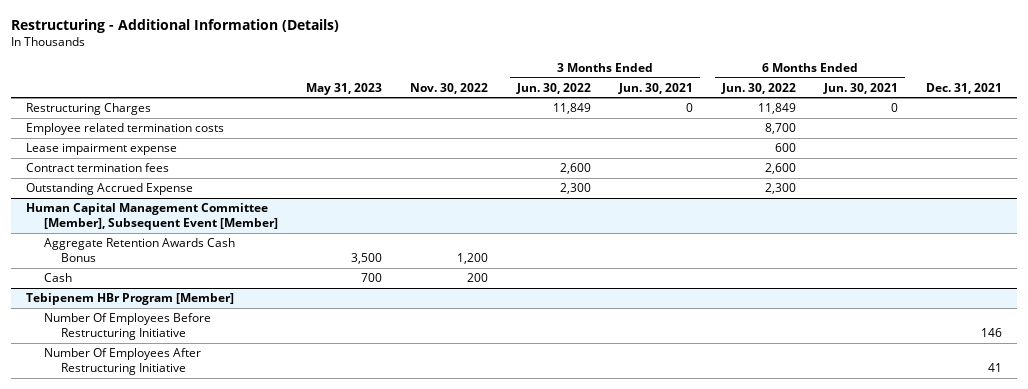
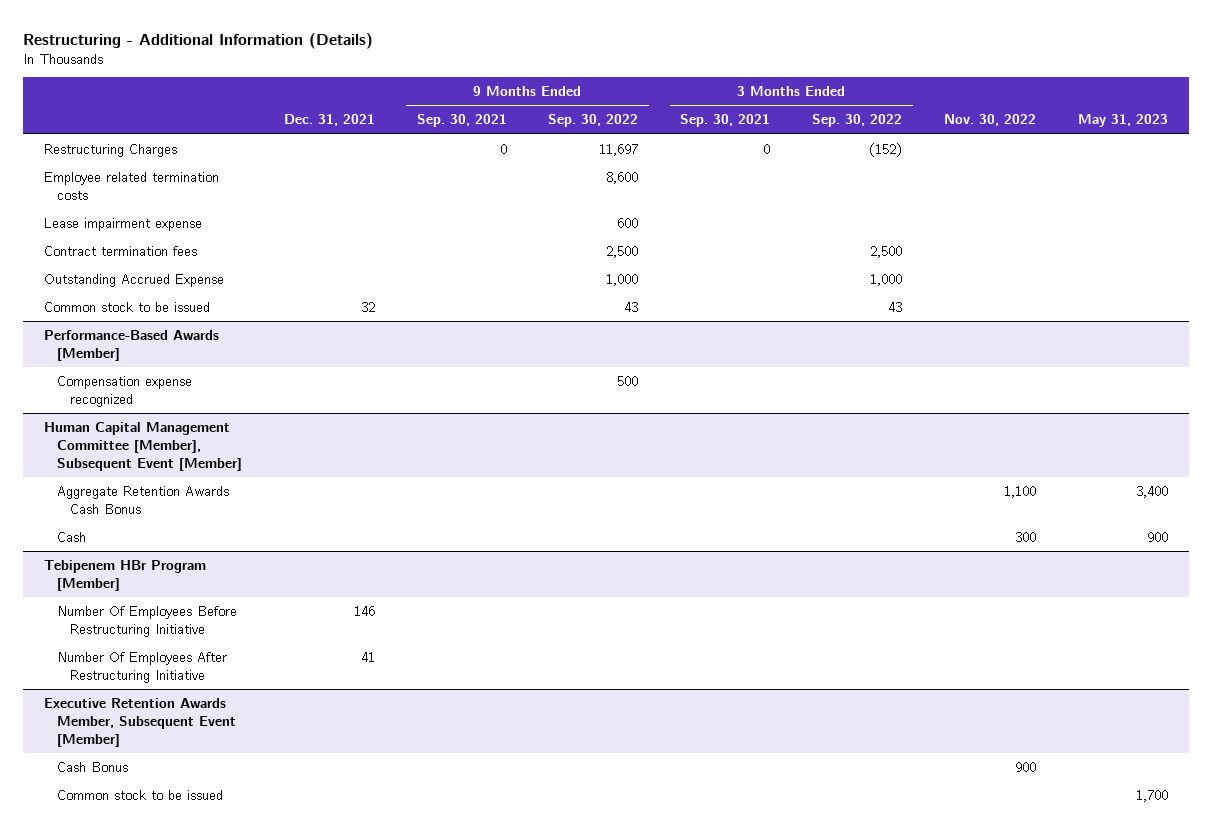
- | May 31, 2023 | Nov. 30, 2022 | 3 Months Ended Jun. 30, 2022 | 3 Months Ended Jun. 30, 2021 | 6 Months Ended Jun. 30, 2022 | 6 Months Ended Jun. 30, 2021 | Dec. 31, 2021
+ | Dec. 31, 2021 | 9 Months Ended Sep. 30, 2021 | 9 Months Ended Sep. 30, 2022 | 3 Months Ended Sep. 30, 2021 | 3 Months Ended Sep. 30, 2022 | Nov. 30, 2022 | May 31, 2023
+ Common stock to be issued | 32 | | 43 | | 43 | |
+ Performance-Based Awards [Member]
+ Compensation expense recognized | | | 500 | | | |
@ Human Capital Management Committee [Member], Subsequent Event [Member]
- Aggregate Retention Awards Cash Bonus | 3,500 | 1,200 | | | | |
- Cash | 700 | 200 | | | | |
+ Aggregate Retention Awards Cash Bonus | | | | | | 1,100 | 3,400
+ Cash | | | | | | 300 | 900
+ Executive Retention Awards Member, Subsequent Event [Member]
+ Cash Bonus | | | | | | 900 |
+ Common stock to be issued | | | | | | | 1,700

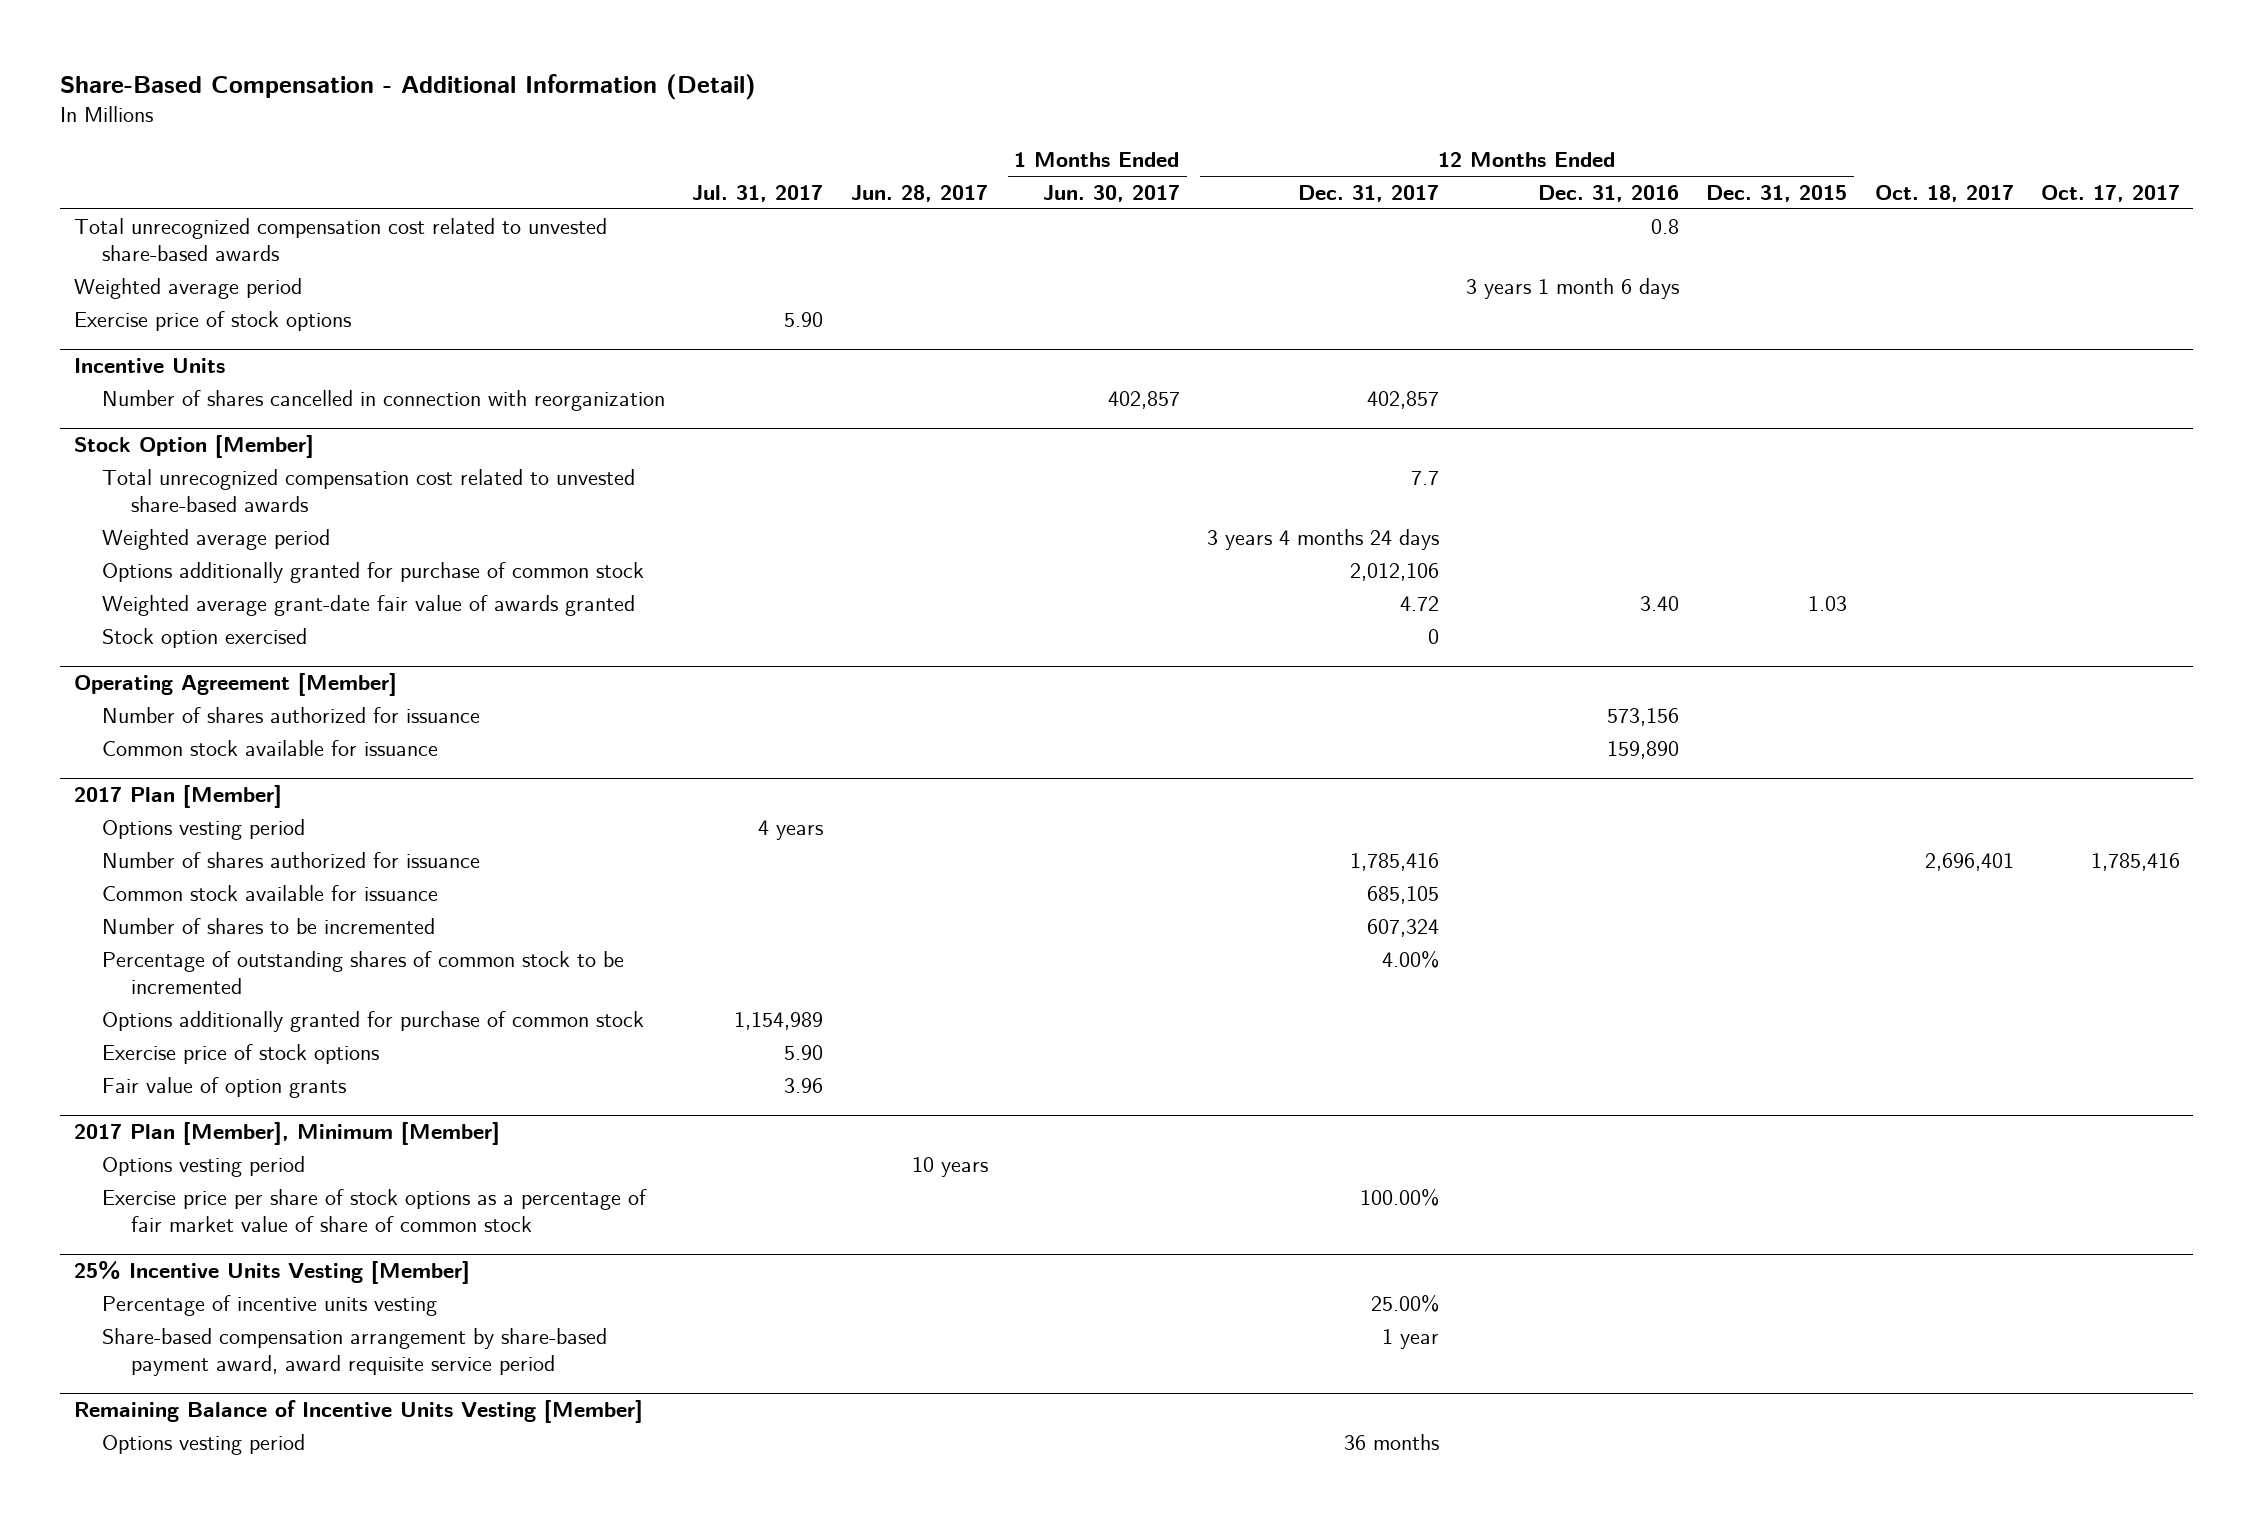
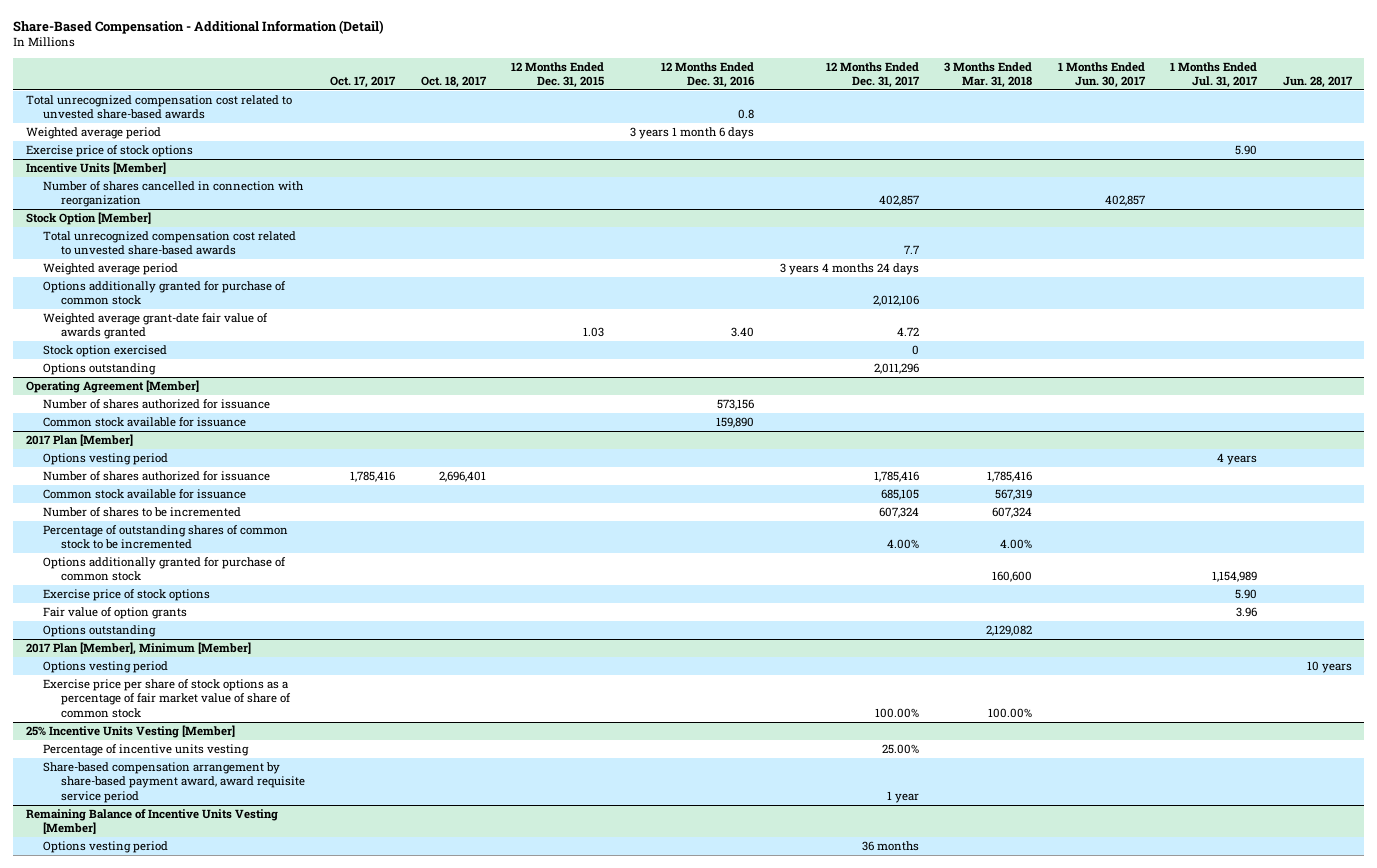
- | Jul. 31, 2017 | Jun. 28, 2017 | 1 Months Ended Jun. 30, 2017 | 12 Months Ended Dec. 31, 2017 | 12 Months Ended Dec. 31, 2016 | 12 Months Ended Dec. 31, 2015 | Oct. 18, 2017 | Oct. 17, 2017
+ | Oct. 17, 2017 | Oct. 18, 2017 | 12 Months Ended Dec. 31, 2015 | 12 Months Ended Dec. 31, 2016 | 12 Months Ended Dec. 31, 2017 | 3 Months Ended Mar. 31, 2018 | 1 Months Ended Jun. 30, 2017 | 1 Months Ended Jul. 31, 2017 | Jun. 28, 2017
- Incentive Units
+ Incentive Units [Member]
@ Stock Option [Member]
+ Options outstanding | | | | | 2,011,296 | | | |
@ 2017 Plan [Member]
+ Options outstanding | | | | | | 2,129,082 | | |

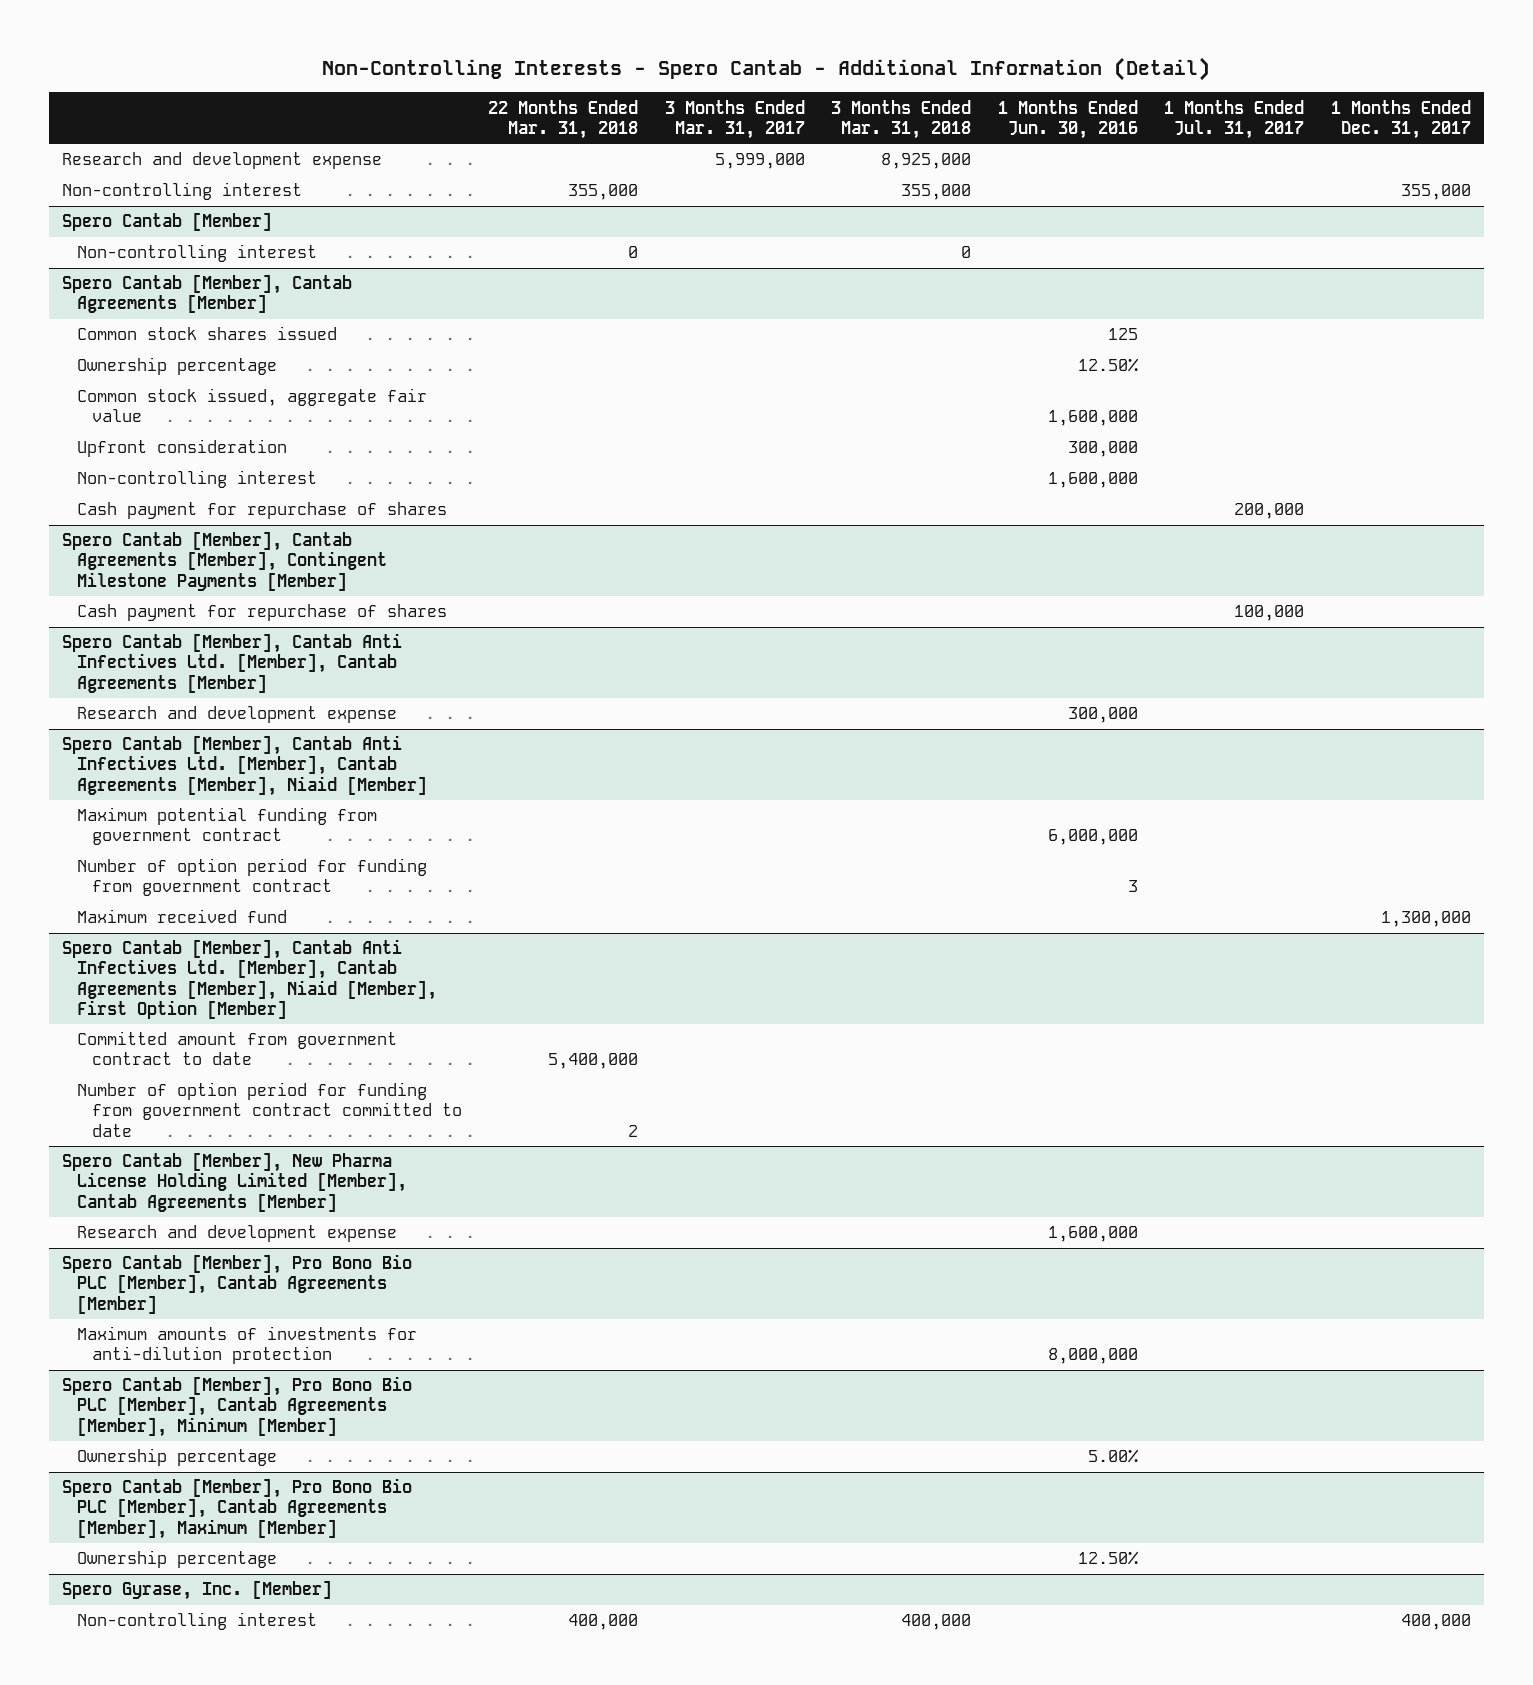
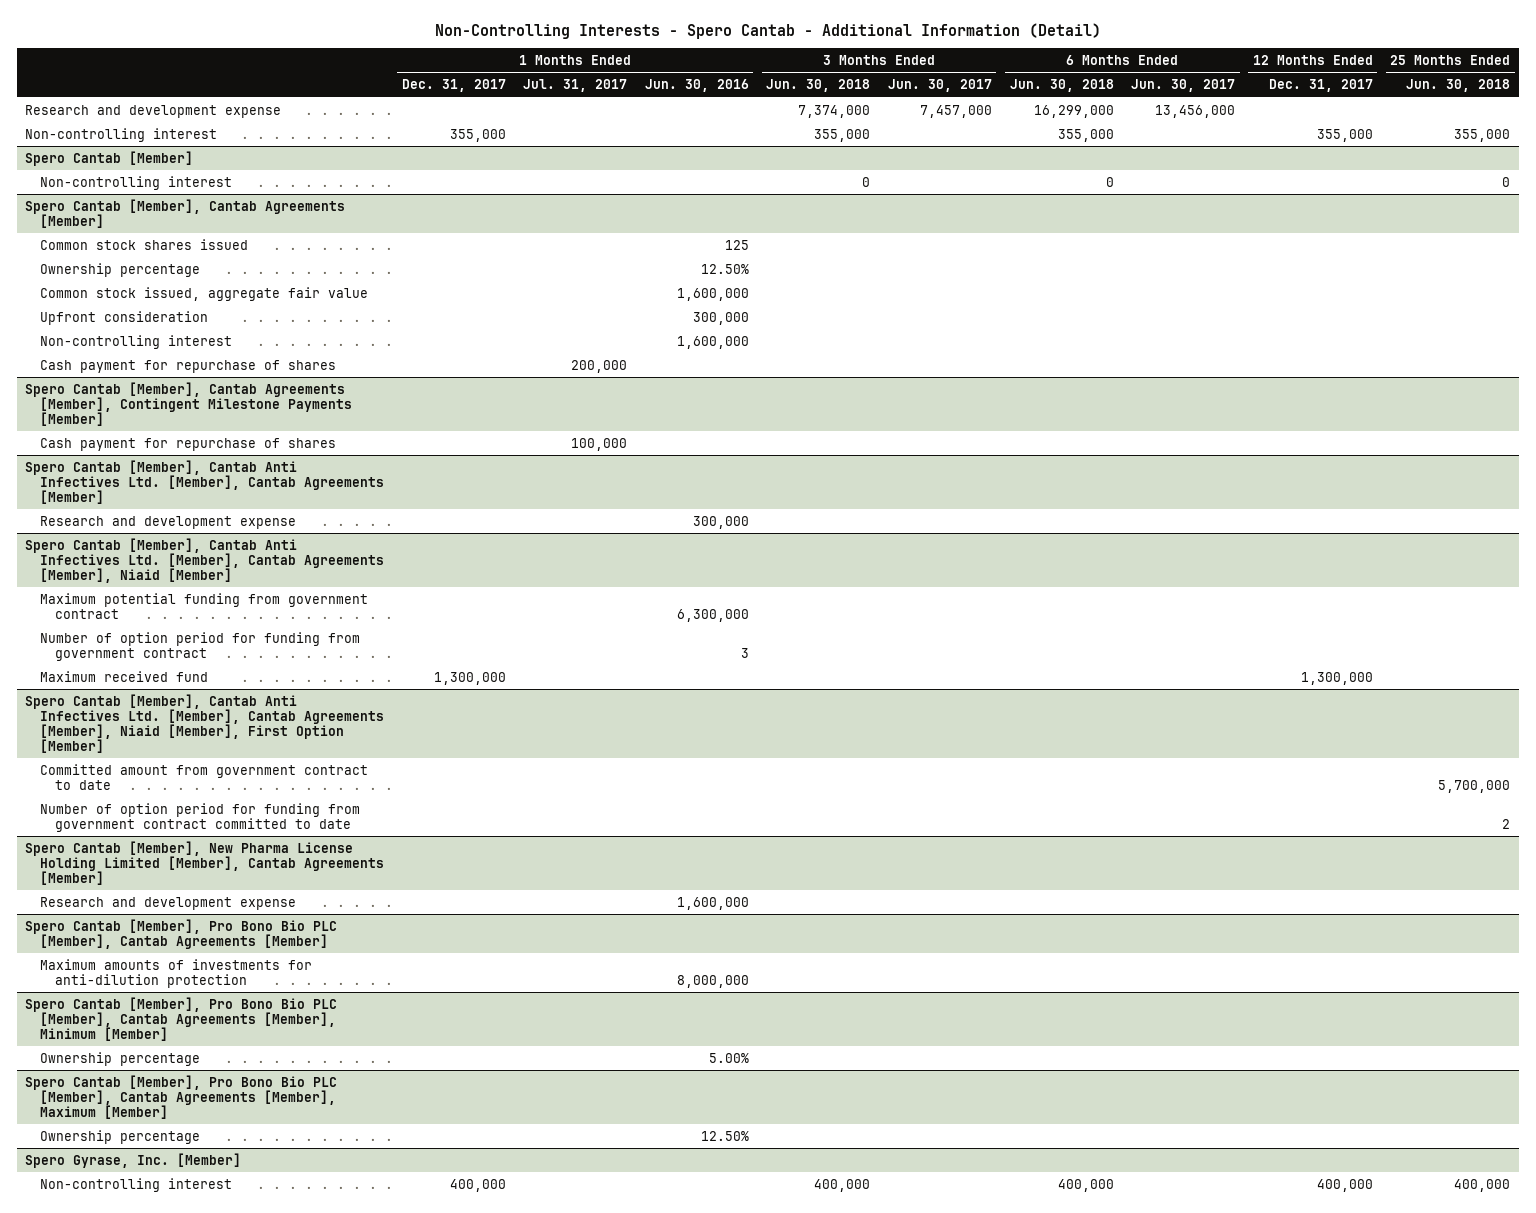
- | 22 Months Ended Mar. 31, 2018 | 3 Months Ended Mar. 31, 2017 | 3 Months Ended Mar. 31, 2018 | 1 Months Ended Jun. 30, 2016 | 1 Months Ended Jul. 31, 2017 | 1 Months Ended Dec. 31, 2017
+ | 1 Months Ended Dec. 31, 2017 | 1 Months Ended Jul. 31, 2017 | 1 Months Ended Jun. 30, 2016 | 3 Months Ended Jun. 30, 2018 | 3 Months Ended Jun. 30, 2017 | 6 Months Ended Jun. 30, 2018 | 6 Months Ended Jun. 30, 2017 | 12 Months Ended Dec. 31, 2017 | 25 Months Ended Jun. 30, 2018
@ Spero Cantab [Member], Cantab Anti Infectives Ltd. [Member], Cantab Agreements [Member], Niaid [Member]
- Maximum potential funding from government contract | | | | 6,000,000 | |
+ Maximum potential funding from government contract | | | 6,300,000 | | | | | |

